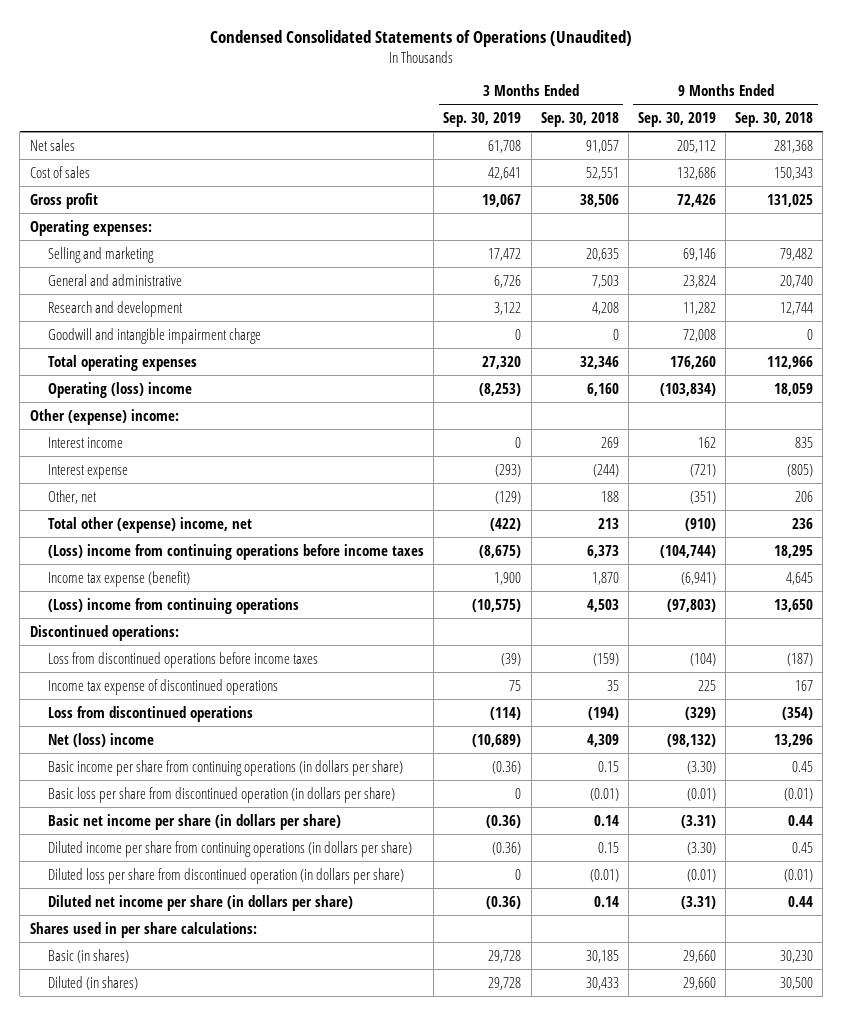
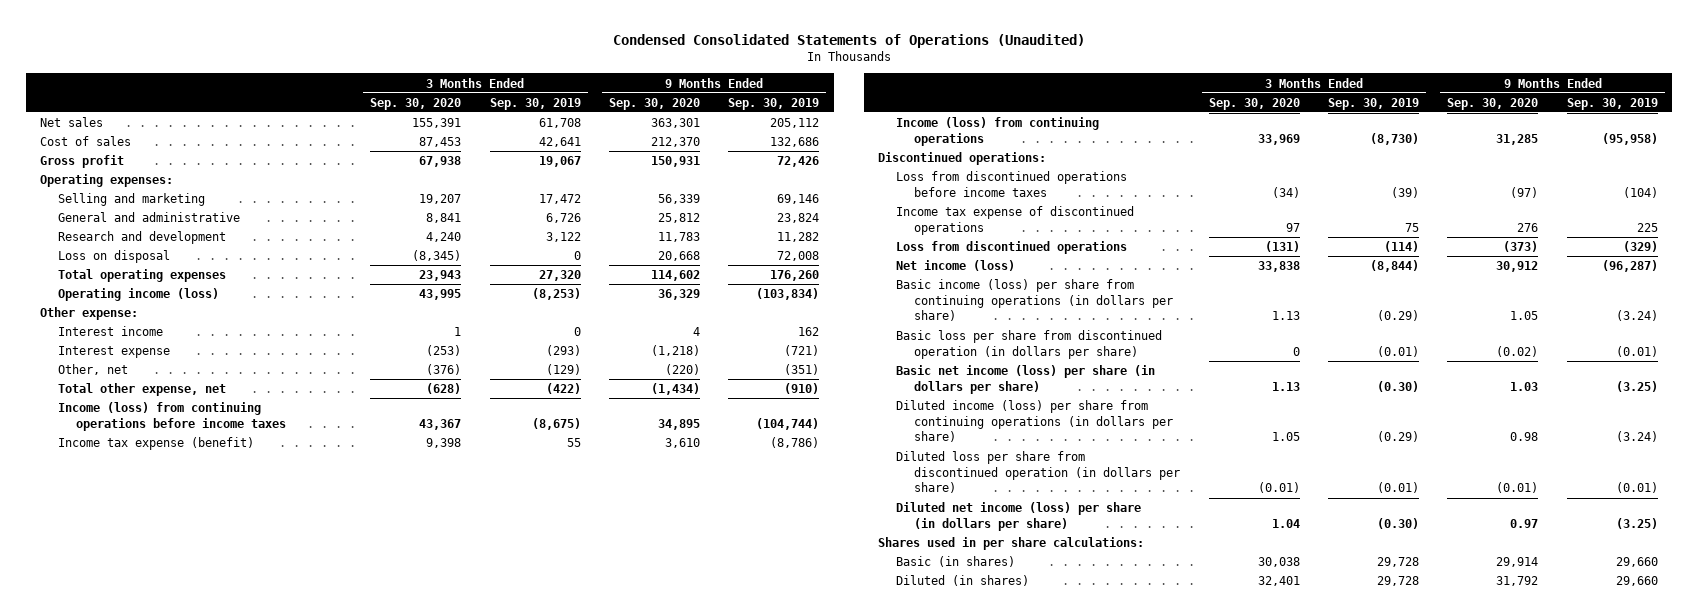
- | 3 Months Ended Sep. 30, 2019 | 3 Months Ended Sep. 30, 2018 | 9 Months Ended Sep. 30, 2019 | 9 Months Ended Sep. 30, 2018
+ | 3 Months Ended Sep. 30, 2020 | 3 Months Ended Sep. 30, 2019 | 9 Months Ended Sep. 30, 2020 | 9 Months Ended Sep. 30, 2019
- Goodwill and intangible impairment charge | 0 | 0 | 72,008 | 0
+ Loss on disposal | (8,345) | 0 | 20,668 | 72,008
- Operating (loss) income | (8,253) | 6,160 | (103,834) | 18,059
- Other (expense) income:
+ Operating income (loss) | 43,995 | (8,253) | 36,329 | (103,834)
+ Other expense:
- Total other (expense) income, net | (422) | 213 | (910) | 236
- (Loss) income from continuing operations before income taxes | (8,675) | 6,373 | (104,744) | 18,295
- Income tax expense (benefit) | 1,900 | 1,870 | (6,941) | 4,645
- (Loss) income from continuing operations | (10,575) | 4,503 | (97,803) | 13,650
+ Total other expense, net | (628) | (422) | (1,434) | (910)
+ Income (loss) from continuing operations before income taxes | 43,367 | (8,675) | 34,895 | (104,744)
+ Income tax expense (benefit) | 9,398 | 55 | 3,610 | (8,786)
+ Income (loss) from continuing operations | 33,969 | (8,730) | 31,285 | (95,958)
- Net (loss) income | (10,689) | 4,309 | (98,132) | 13,296
- Basic income per share from continuing operations (in dollars per share) | (0.36) | 0.15 | (3.30) | 0.45
- Basic loss per share from discontinued operation (in dollars per share) | 0 | (0.01) | (0.01) | (0.01)
- Basic net income per share (in dollars per share) | (0.36) | 0.14 | (3.31) | 0.44
- Diluted income per share from continuing operations (in dollars per share) | (0.36) | 0.15 | (3.30) | 0.45
- Diluted loss per share from discontinued operation (in dollars per share) | 0 | (0.01) | (0.01) | (0.01)
- Diluted net income per share (in dollars per share) | (0.36) | 0.14 | (3.31) | 0.44
+ Net income (loss) | 33,838 | (8,844) | 30,912 | (96,287)
+ Basic income (loss) per share from continuing operations (in dollars per share) | 1.13 | (0.29) | 1.05 | (3.24)
+ Basic loss per share from discontinued operation (in dollars per share) | 0 | (0.01) | (0.02) | (0.01)
+ Basic net income (loss) per share (in dollars per share) | 1.13 | (0.30) | 1.03 | (3.25)
+ Diluted income (loss) per share from continuing operations (in dollars per share) | 1.05 | (0.29) | 0.98 | (3.24)
+ Diluted loss per share from discontinued operation (in dollars per share) | (0.01) | (0.01) | (0.01) | (0.01)
+ Diluted net income (loss) per share (in dollars per share) | 1.04 | (0.30) | 0.97 | (3.25)

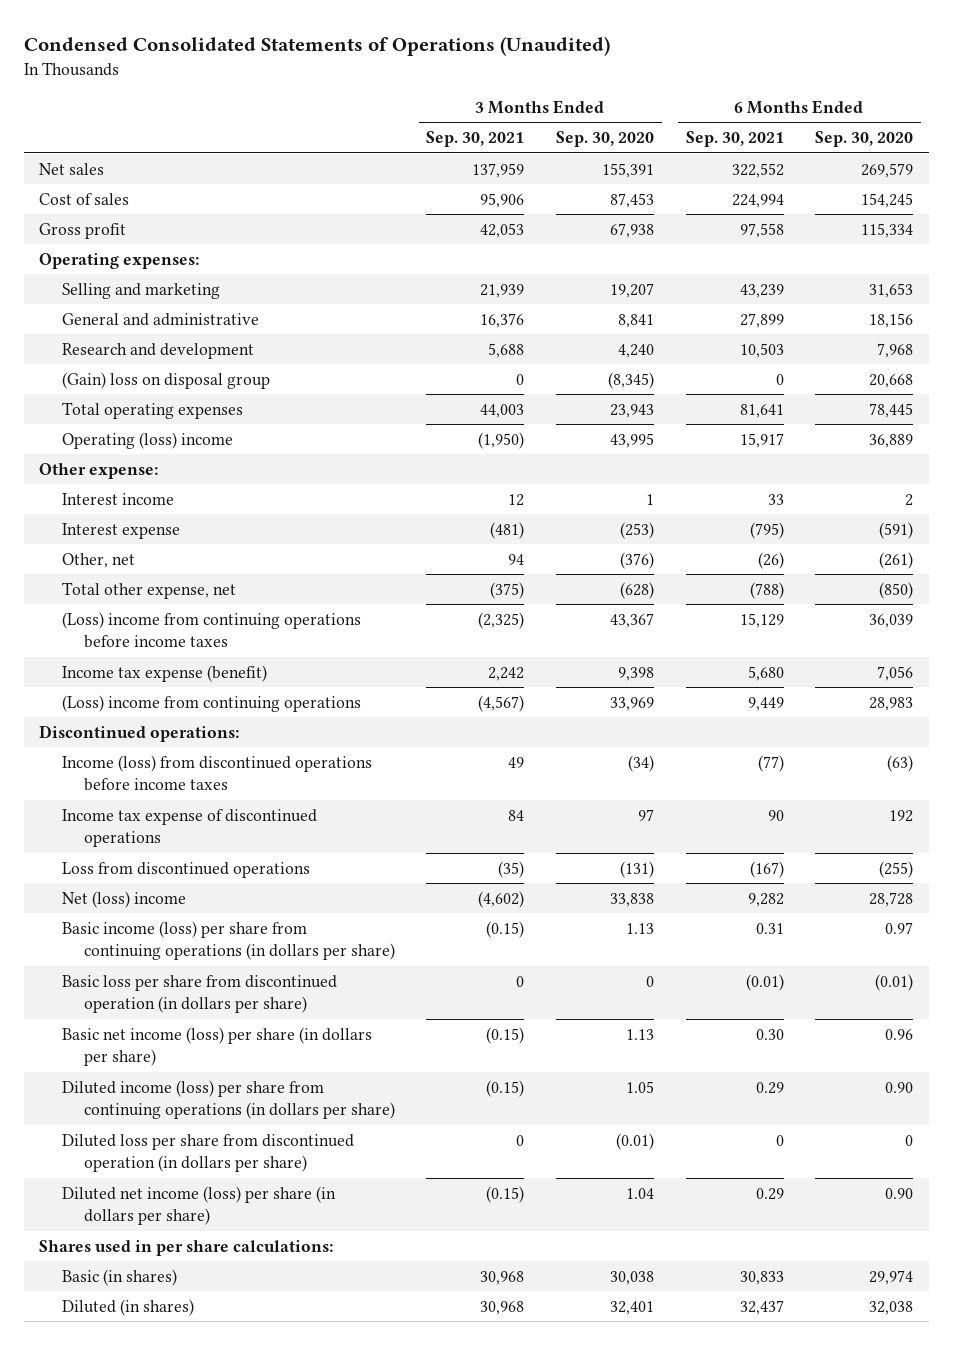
- | 3 Months Ended Sep. 30, 2020 | 3 Months Ended Sep. 30, 2019 | 9 Months Ended Sep. 30, 2020 | 9 Months Ended Sep. 30, 2019
+ | 3 Months Ended Sep. 30, 2021 | 3 Months Ended Sep. 30, 2020 | 6 Months Ended Sep. 30, 2021 | 6 Months Ended Sep. 30, 2020
- Loss on disposal | (8,345) | 0 | 20,668 | 72,008
+ (Gain) loss on disposal group | 0 | (8,345) | 0 | 20,668
- Operating income (loss) | 43,995 | (8,253) | 36,329 | (103,834)
+ Operating (loss) income | (1,950) | 43,995 | 15,917 | 36,889
- Income (loss) from continuing operations before income taxes | 43,367 | (8,675) | 34,895 | (104,744)
+ (Loss) income from continuing operations before income taxes | (2,325) | 43,367 | 15,129 | 36,039
- Income (loss) from continuing operations | 33,969 | (8,730) | 31,285 | (95,958)
+ (Loss) income from continuing operations | (4,567) | 33,969 | 9,449 | 28,983
- Loss from discontinued operations before income taxes | (34) | (39) | (97) | (104)
+ Income (loss) from discontinued operations before income taxes | 49 | (34) | (77) | (63)
- Net income (loss) | 33,838 | (8,844) | 30,912 | (96,287)
+ Net (loss) income | (4,602) | 33,838 | 9,282 | 28,728

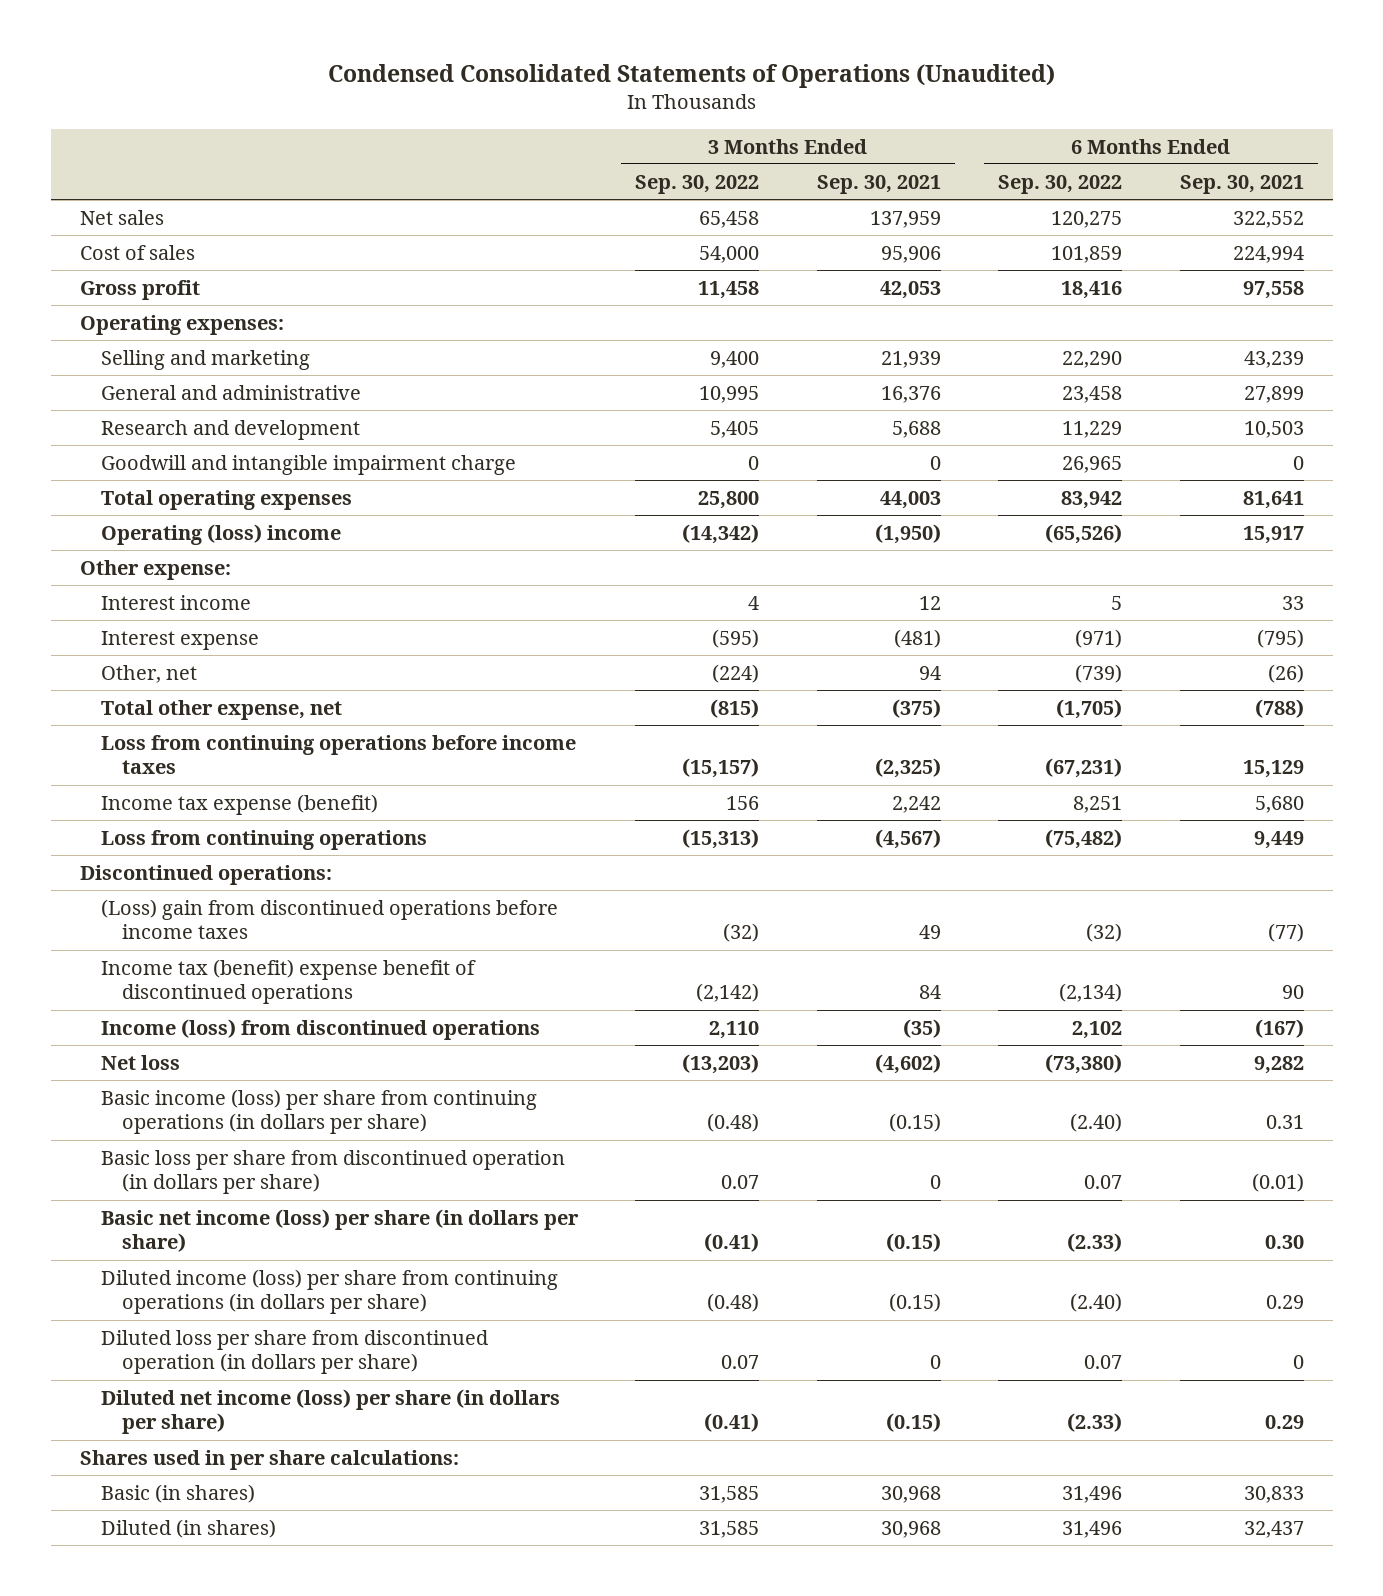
- | 3 Months Ended Sep. 30, 2021 | 3 Months Ended Sep. 30, 2020 | 6 Months Ended Sep. 30, 2021 | 6 Months Ended Sep. 30, 2020
+ | 3 Months Ended Sep. 30, 2022 | 3 Months Ended Sep. 30, 2021 | 6 Months Ended Sep. 30, 2022 | 6 Months Ended Sep. 30, 2021
- (Gain) loss on disposal group | 0 | (8,345) | 0 | 20,668
+ Goodwill and intangible impairment charge | 0 | 0 | 26,965 | 0
- (Loss) income from continuing operations before income taxes | (2,325) | 43,367 | 15,129 | 36,039
+ Loss from continuing operations before income taxes | (15,157) | (2,325) | (67,231) | 15,129
- (Loss) income from continuing operations | (4,567) | 33,969 | 9,449 | 28,983
+ Loss from continuing operations | (15,313) | (4,567) | (75,482) | 9,449
- Income (loss) from discontinued operations before income taxes | 49 | (34) | (77) | (63)
- Income tax expense of discontinued operations | 84 | 97 | 90 | 192
- Loss from discontinued operations | (35) | (131) | (167) | (255)
- Net (loss) income | (4,602) | 33,838 | 9,282 | 28,728
+ (Loss) gain from discontinued operations before income taxes | (32) | 49 | (32) | (77)
+ Income tax (benefit) expense benefit of discontinued operations | (2,142) | 84 | (2,134) | 90
+ Income (loss) from discontinued operations | 2,110 | (35) | 2,102 | (167)
+ Net loss | (13,203) | (4,602) | (73,380) | 9,282

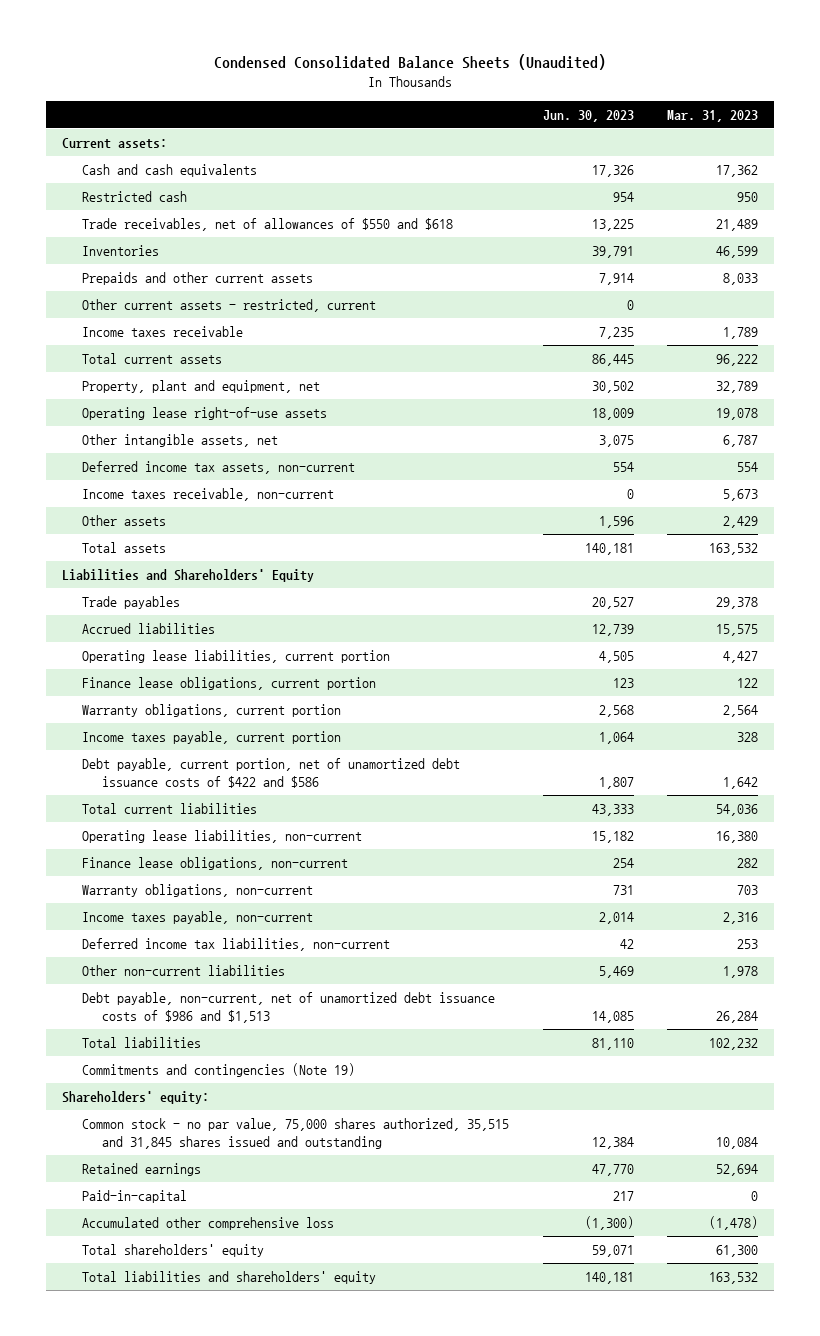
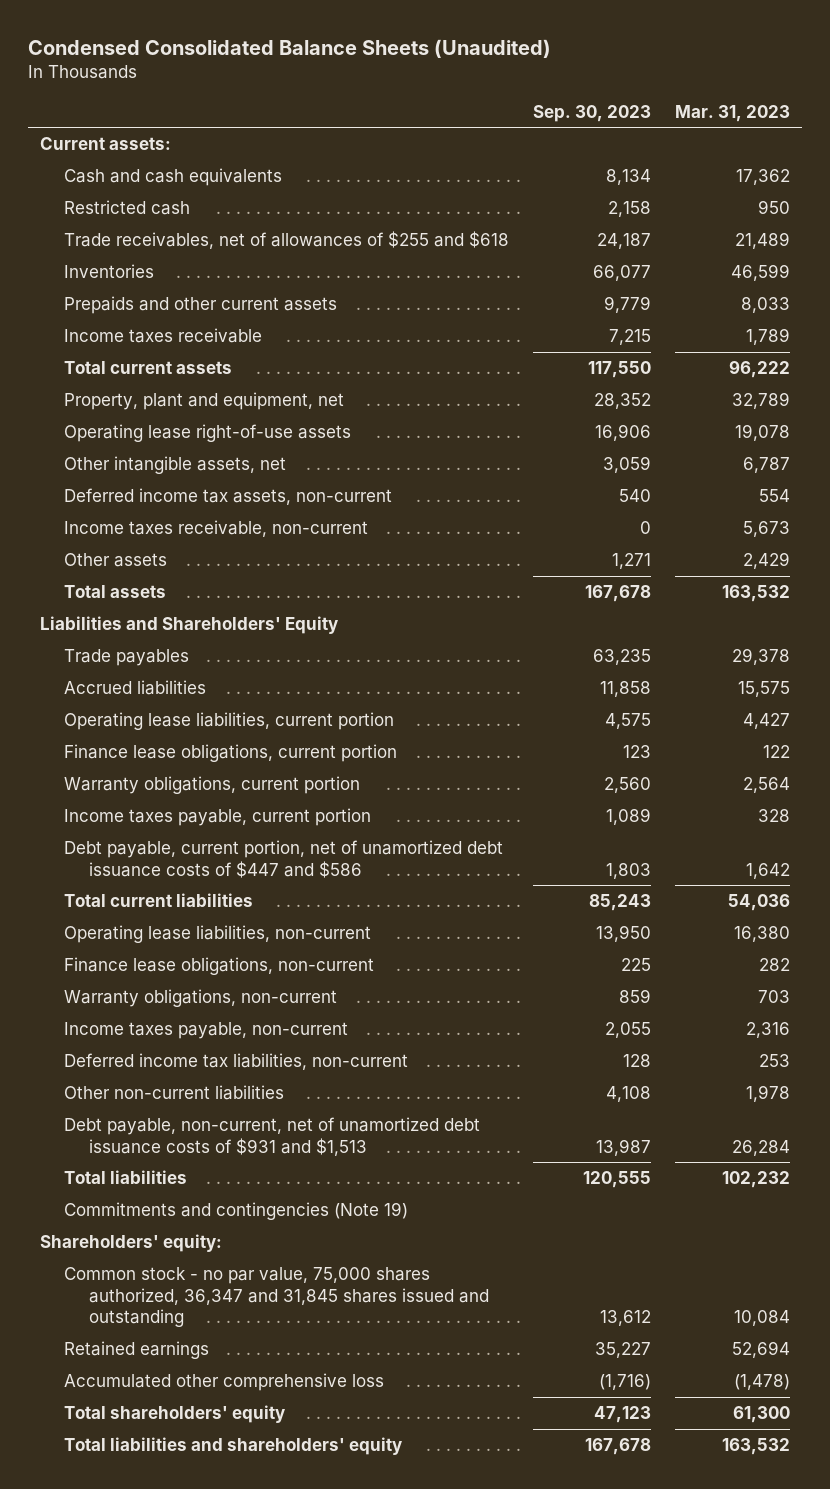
- | Jun. 30, 2023 | Mar. 31, 2023
+ | Sep. 30, 2023 | Mar. 31, 2023
- Trade receivables, net of allowances of $550 and $618 | 13,225 | 21,489
+ Trade receivables, net of allowances of $255 and $618 | 24,187 | 21,489
- Other current assets - restricted, current | 0 |
- Debt payable, current portion, net of unamortized debt issuance costs of $422 and $586 | 1,807 | 1,642
+ Debt payable, current portion, net of unamortized debt issuance costs of $447 and $586 | 1,803 | 1,642
- Debt payable, non-current, net of unamortized debt issuance costs of $986 and $1,513 | 14,085 | 26,284
+ Debt payable, non-current, net of unamortized debt issuance costs of $931 and $1,513 | 13,987 | 26,284
- Common stock - no par value, 75,000 shares authorized, 35,515 and 31,845 shares issued and outstanding | 12,384 | 10,084
+ Common stock - no par value, 75,000 shares authorized, 36,347 and 31,845 shares issued and outstanding | 13,612 | 10,084
- Paid-in-capital | 217 | 0

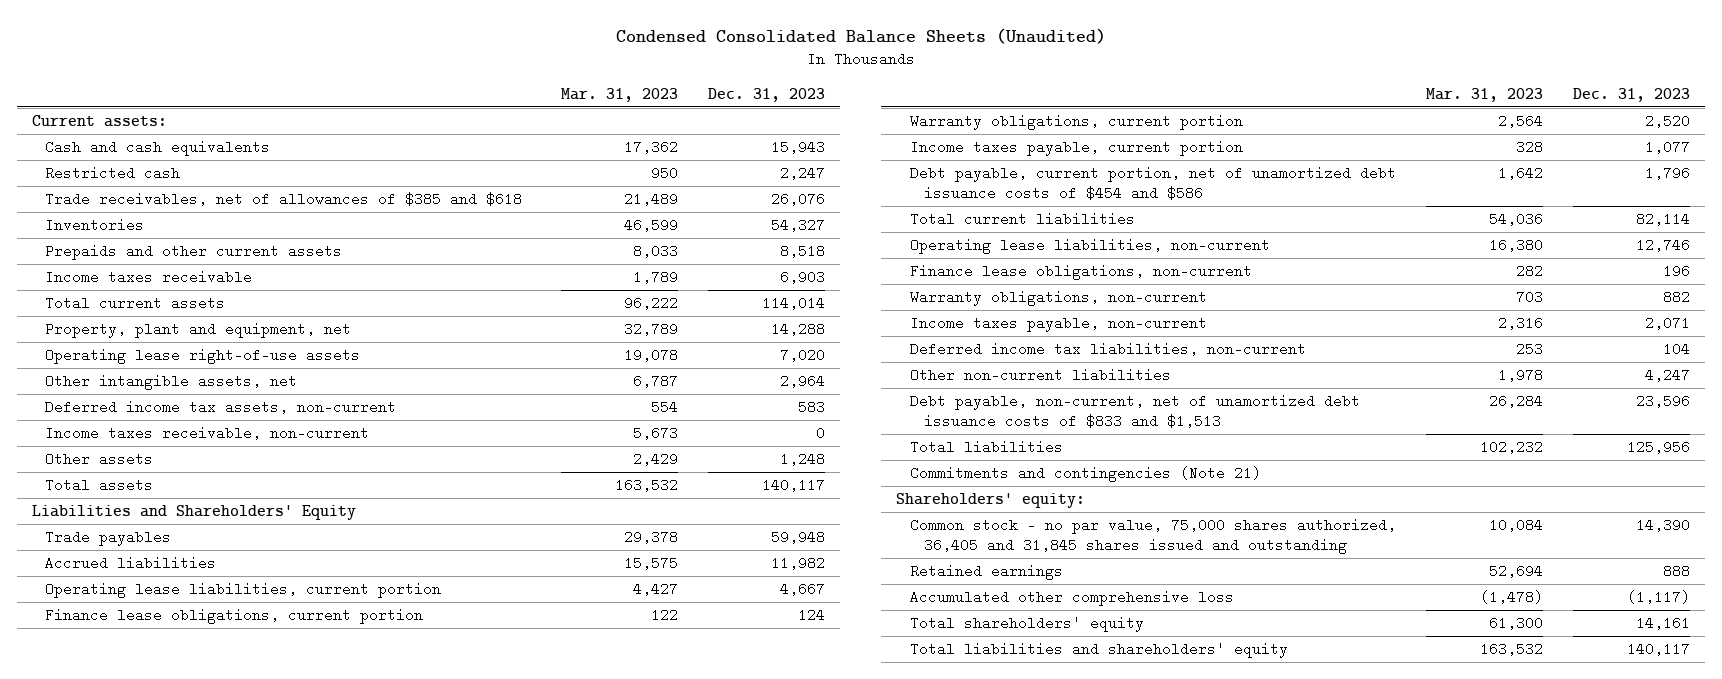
- | Sep. 30, 2023 | Mar. 31, 2023
+ | Mar. 31, 2023 | Dec. 31, 2023
- Trade receivables, net of allowances of $255 and $618 | 24,187 | 21,489
+ Trade receivables, net of allowances of $385 and $618 | 21,489 | 26,076
- Debt payable, current portion, net of unamortized debt issuance costs of $447 and $586 | 1,803 | 1,642
+ Debt payable, current portion, net of unamortized debt issuance costs of $454 and $586 | 1,642 | 1,796
- Debt payable, non-current, net of unamortized debt issuance costs of $931 and $1,513 | 13,987 | 26,284
+ Debt payable, non-current, net of unamortized debt issuance costs of $833 and $1,513 | 26,284 | 23,596
- Commitments and contingencies (Note 19)
+ Commitments and contingencies (Note 21)
- Common stock - no par value, 75,000 shares authorized, 36,347 and 31,845 shares issued and outstanding | 13,612 | 10,084
+ Common stock - no par value, 75,000 shares authorized, 36,405 and 31,845 shares issued and outstanding | 10,084 | 14,390

